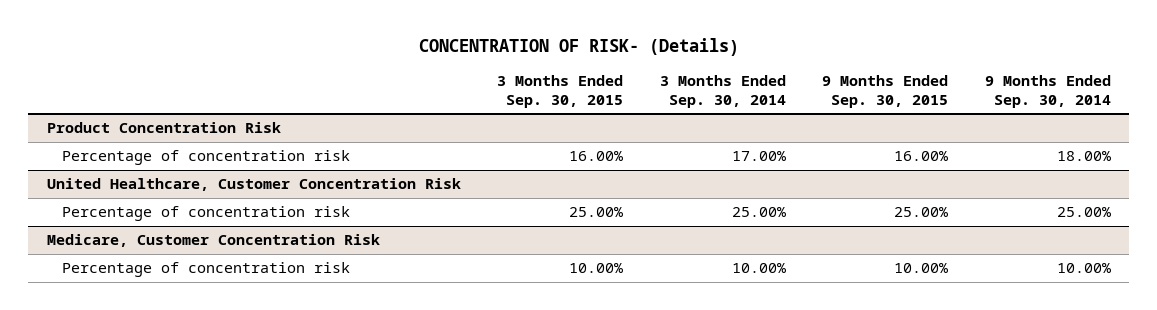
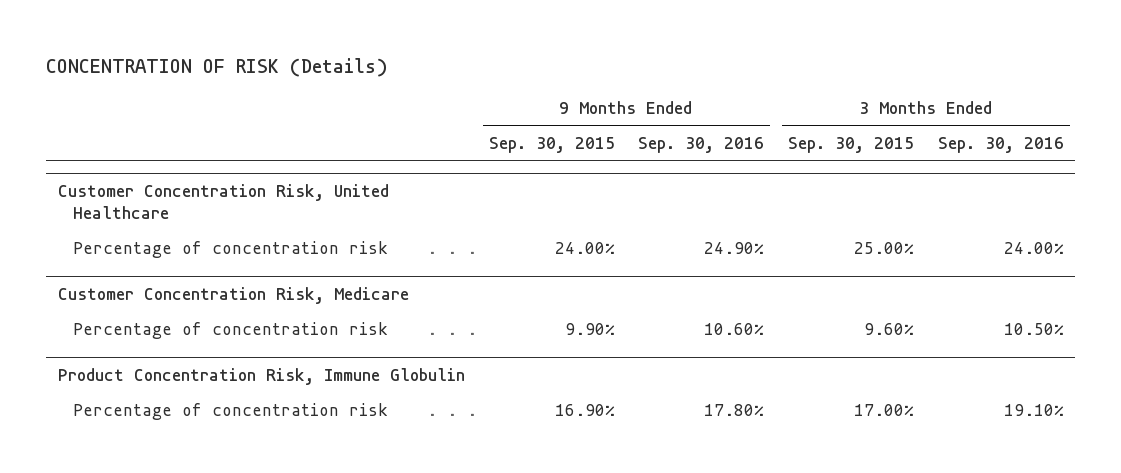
- CONCENTRATION OF RISK- (Details)
+ CONCENTRATION OF RISK (Details)
- | 3 Months Ended Sep. 30, 2015 | 3 Months Ended Sep. 30, 2014 | 9 Months Ended Sep. 30, 2015 | 9 Months Ended Sep. 30, 2014
+ | 9 Months Ended Sep. 30, 2015 | 9 Months Ended Sep. 30, 2016 | 3 Months Ended Sep. 30, 2015 | 3 Months Ended Sep. 30, 2016
- Product Concentration Risk
- Percentage of concentration risk | 16.00% | 17.00% | 16.00% | 18.00%
- United Healthcare, Customer Concentration Risk
- Percentage of concentration risk | 25.00% | 25.00% | 25.00% | 25.00%
- Medicare, Customer Concentration Risk
- Percentage of concentration risk | 10.00% | 10.00% | 10.00% | 10.00%
+ Customer Concentration Risk, United Healthcare
+ Percentage of concentration risk | 24.00% | 24.90% | 25.00% | 24.00%
+ Customer Concentration Risk, Medicare
+ Percentage of concentration risk | 9.90% | 10.60% | 9.60% | 10.50%
+ Product Concentration Risk, Immune Globulin
+ Percentage of concentration risk | 16.90% | 17.80% | 17.00% | 19.10%

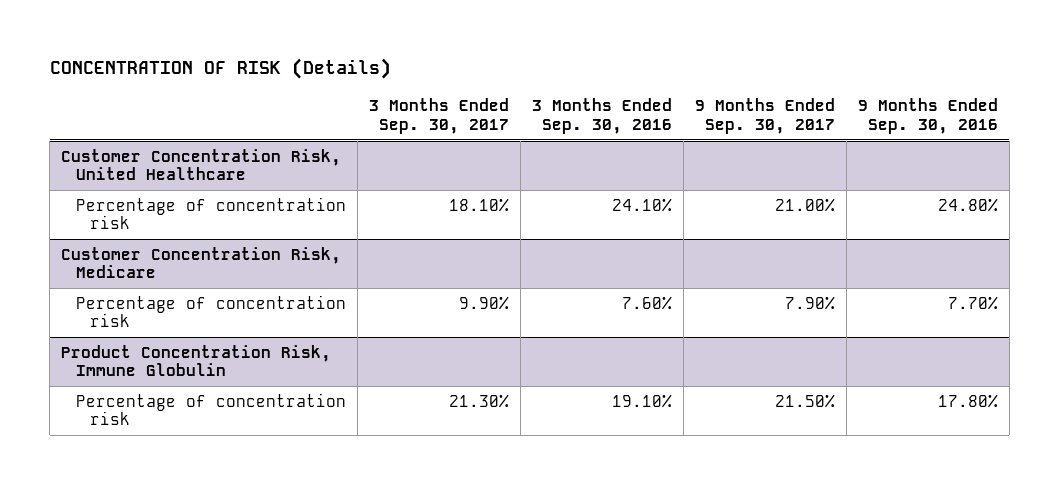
- | 9 Months Ended Sep. 30, 2015 | 9 Months Ended Sep. 30, 2016 | 3 Months Ended Sep. 30, 2015 | 3 Months Ended Sep. 30, 2016
+ | 3 Months Ended Sep. 30, 2017 | 3 Months Ended Sep. 30, 2016 | 9 Months Ended Sep. 30, 2017 | 9 Months Ended Sep. 30, 2016
@ Customer Concentration Risk, United Healthcare
- Percentage of concentration risk | 24.00% | 24.90% | 25.00% | 24.00%
+ Percentage of concentration risk | 18.10% | 24.10% | 21.00% | 24.80%
@ Customer Concentration Risk, Medicare
- Percentage of concentration risk | 9.90% | 10.60% | 9.60% | 10.50%
+ Percentage of concentration risk | 9.90% | 7.60% | 7.90% | 7.70%

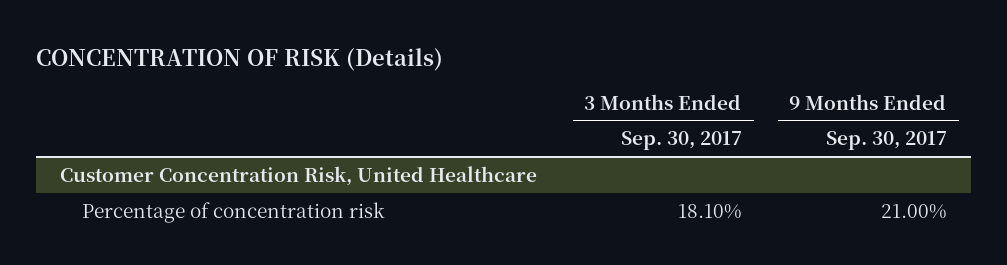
- | 3 Months Ended Sep. 30, 2017 | 3 Months Ended Sep. 30, 2016 | 9 Months Ended Sep. 30, 2017 | 9 Months Ended Sep. 30, 2016
+ | 3 Months Ended Sep. 30, 2017 | 9 Months Ended Sep. 30, 2017
- Customer Concentration Risk, Medicare
- Percentage of concentration risk | 9.90% | 7.60% | 7.90% | 7.70%
- Product Concentration Risk, Immune Globulin
- Percentage of concentration risk | 21.30% | 19.10% | 21.50% | 17.80%

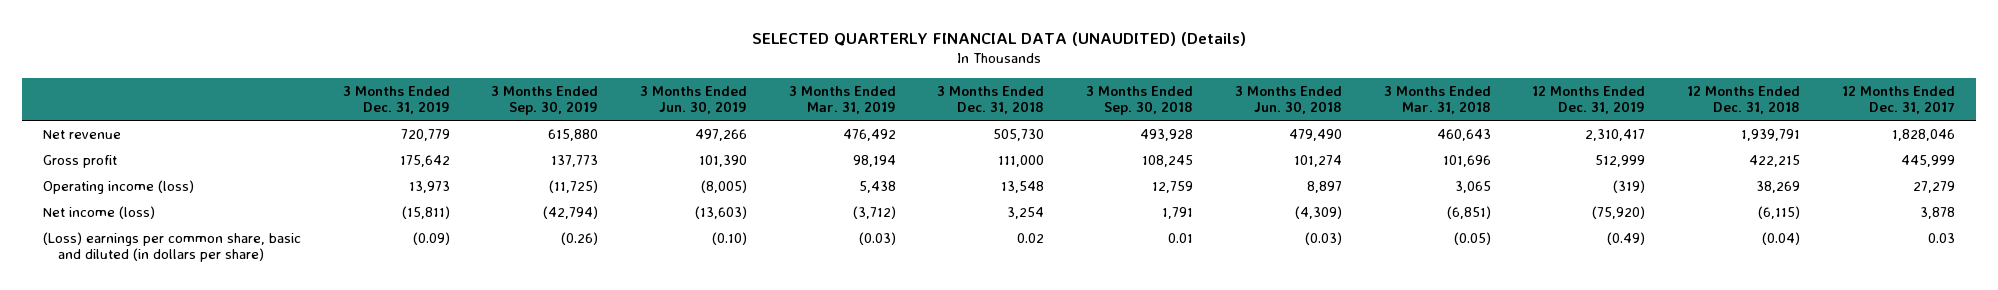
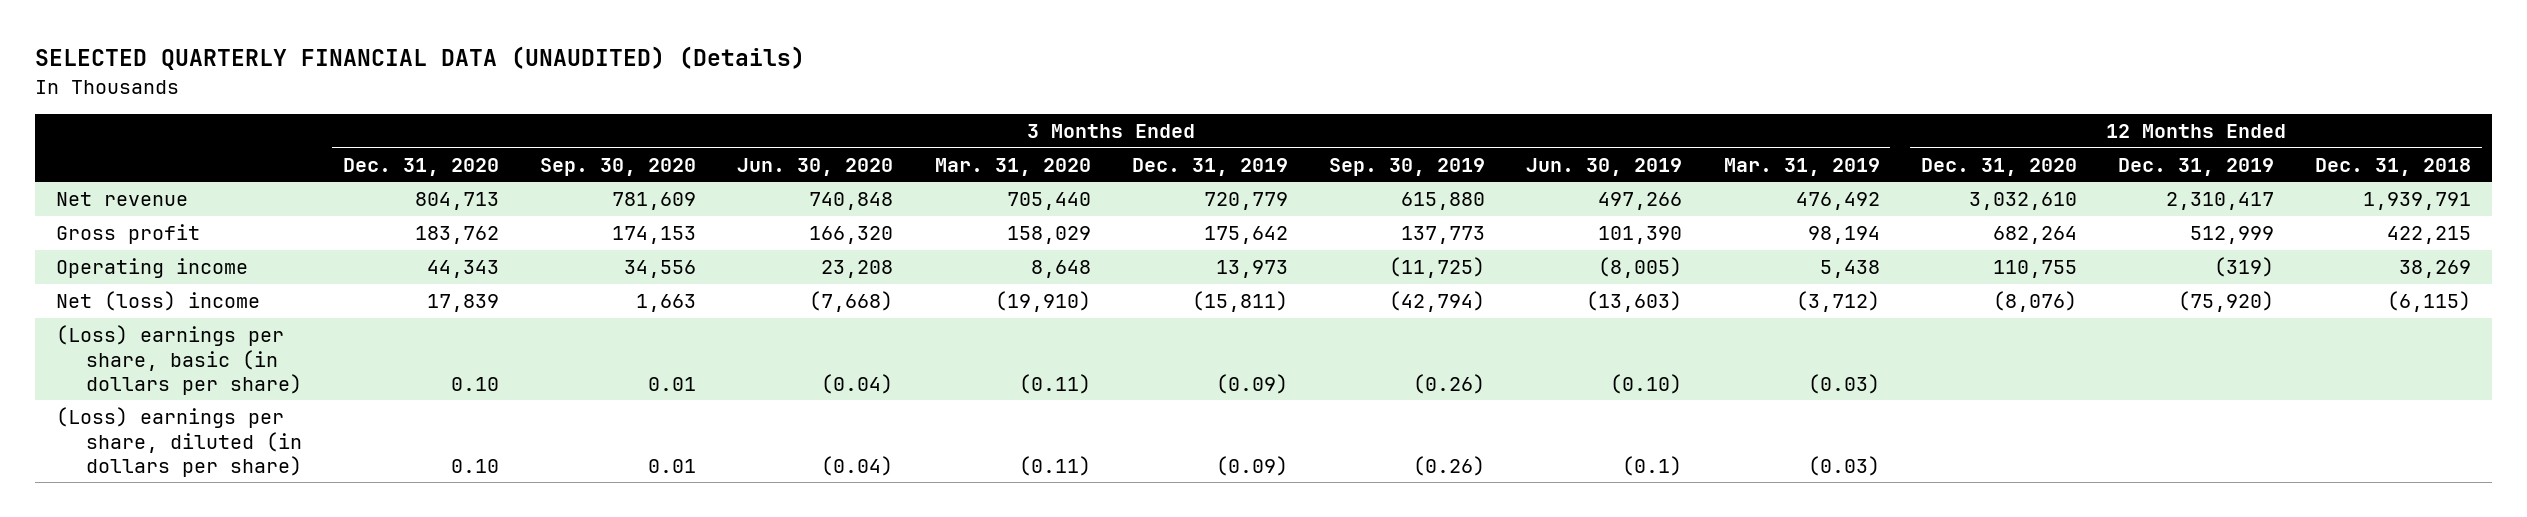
- | 3 Months Ended Dec. 31, 2019 | 3 Months Ended Sep. 30, 2019 | 3 Months Ended Jun. 30, 2019 | 3 Months Ended Mar. 31, 2019 | 3 Months Ended Dec. 31, 2018 | 3 Months Ended Sep. 30, 2018 | 3 Months Ended Jun. 30, 2018 | 3 Months Ended Mar. 31, 2018 | 12 Months Ended Dec. 31, 2019 | 12 Months Ended Dec. 31, 2018 | 12 Months Ended Dec. 31, 2017
+ | 3 Months Ended Dec. 31, 2020 | 3 Months Ended Sep. 30, 2020 | 3 Months Ended Jun. 30, 2020 | 3 Months Ended Mar. 31, 2020 | 3 Months Ended Dec. 31, 2019 | 3 Months Ended Sep. 30, 2019 | 3 Months Ended Jun. 30, 2019 | 3 Months Ended Mar. 31, 2019 | 12 Months Ended Dec. 31, 2020 | 12 Months Ended Dec. 31, 2019 | 12 Months Ended Dec. 31, 2018
- Operating income (loss) | 13,973 | (11,725) | (8,005) | 5,438 | 13,548 | 12,759 | 8,897 | 3,065 | (319) | 38,269 | 27,279
- Net income (loss) | (15,811) | (42,794) | (13,603) | (3,712) | 3,254 | 1,791 | (4,309) | (6,851) | (75,920) | (6,115) | 3,878
- (Loss) earnings per common share, basic and diluted (in dollars per share) | (0.09) | (0.26) | (0.10) | (0.03) | 0.02 | 0.01 | (0.03) | (0.05) | (0.49) | (0.04) | 0.03
+ Operating income | 44,343 | 34,556 | 23,208 | 8,648 | 13,973 | (11,725) | (8,005) | 5,438 | 110,755 | (319) | 38,269
+ Net (loss) income | 17,839 | 1,663 | (7,668) | (19,910) | (15,811) | (42,794) | (13,603) | (3,712) | (8,076) | (75,920) | (6,115)
+ (Loss) earnings per share, basic (in dollars per share) | 0.10 | 0.01 | (0.04) | (0.11) | (0.09) | (0.26) | (0.10) | (0.03) | | |
+ (Loss) earnings per share, diluted (in dollars per share) | 0.10 | 0.01 | (0.04) | (0.11) | (0.09) | (0.26) | (0.1) | (0.03) | | |

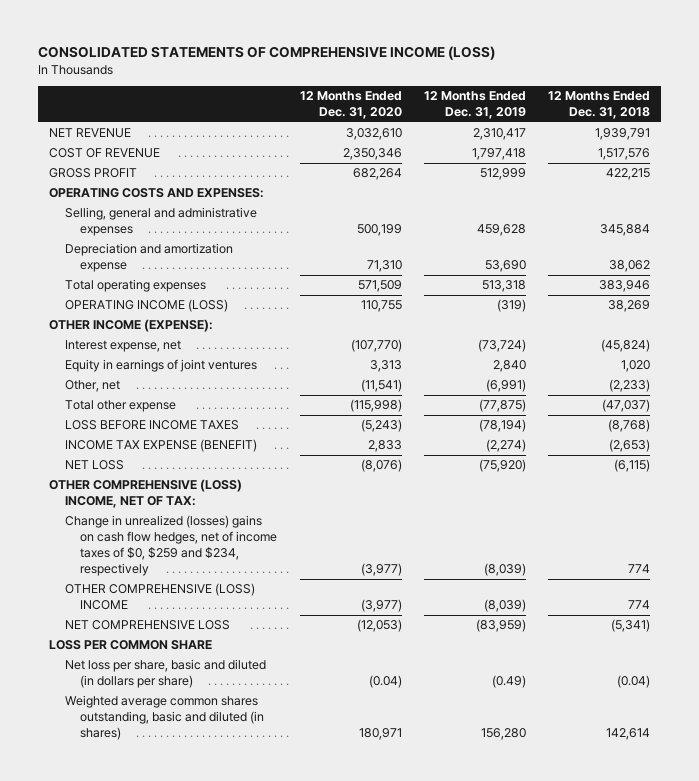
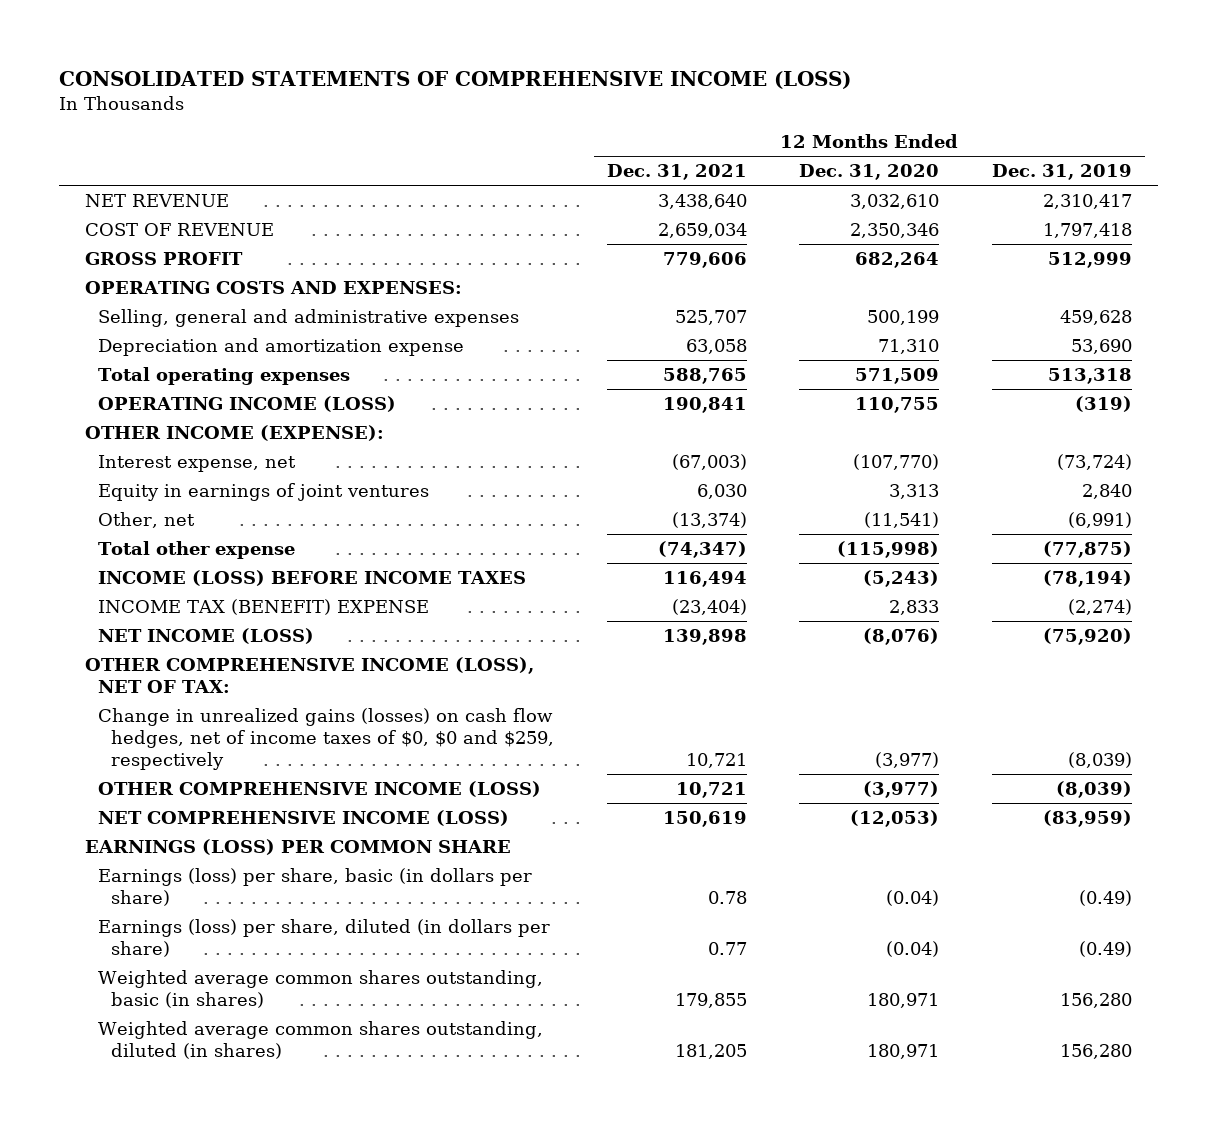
- | 12 Months Ended Dec. 31, 2020 | 12 Months Ended Dec. 31, 2019 | 12 Months Ended Dec. 31, 2018
+ | 12 Months Ended Dec. 31, 2021 | 12 Months Ended Dec. 31, 2020 | 12 Months Ended Dec. 31, 2019
- LOSS BEFORE INCOME TAXES | (5,243) | (78,194) | (8,768)
- INCOME TAX EXPENSE (BENEFIT) | 2,833 | (2,274) | (2,653)
- NET LOSS | (8,076) | (75,920) | (6,115)
- OTHER COMPREHENSIVE (LOSS) INCOME, NET OF TAX:
- Change in unrealized (losses) gains on cash flow hedges, net of income taxes of $0, $259 and $234, respectively | (3,977) | (8,039) | 774
- OTHER COMPREHENSIVE (LOSS) INCOME | (3,977) | (8,039) | 774
- NET COMPREHENSIVE LOSS | (12,053) | (83,959) | (5,341)
- LOSS PER COMMON SHARE
- Net loss per share, basic and diluted (in dollars per share) | (0.04) | (0.49) | (0.04)
- Weighted average common shares outstanding, basic and diluted (in shares) | 180,971 | 156,280 | 142,614
+ INCOME (LOSS) BEFORE INCOME TAXES | 116,494 | (5,243) | (78,194)
+ INCOME TAX (BENEFIT) EXPENSE | (23,404) | 2,833 | (2,274)
+ NET INCOME (LOSS) | 139,898 | (8,076) | (75,920)
+ OTHER COMPREHENSIVE INCOME (LOSS), NET OF TAX:
+ Change in unrealized gains (losses) on cash flow hedges, net of income taxes of $0, $0 and $259, respectively | 10,721 | (3,977) | (8,039)
+ OTHER COMPREHENSIVE INCOME (LOSS) | 10,721 | (3,977) | (8,039)
+ NET COMPREHENSIVE INCOME (LOSS) | 150,619 | (12,053) | (83,959)
+ EARNINGS (LOSS) PER COMMON SHARE
+ Earnings (loss) per share, basic (in dollars per share) | 0.78 | (0.04) | (0.49)
+ Earnings (loss) per share, diluted (in dollars per share) | 0.77 | (0.04) | (0.49)
+ Weighted average common shares outstanding, basic (in shares) | 179,855 | 180,971 | 156,280
+ Weighted average common shares outstanding, diluted (in shares) | 181,205 | 180,971 | 156,280

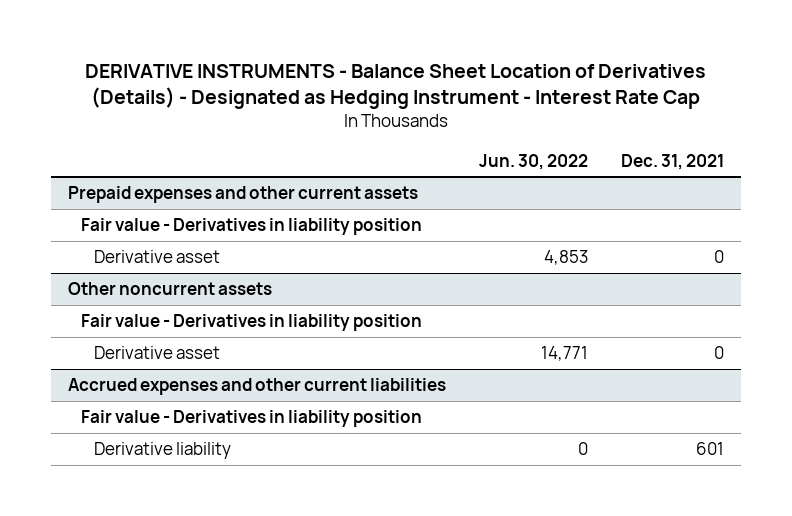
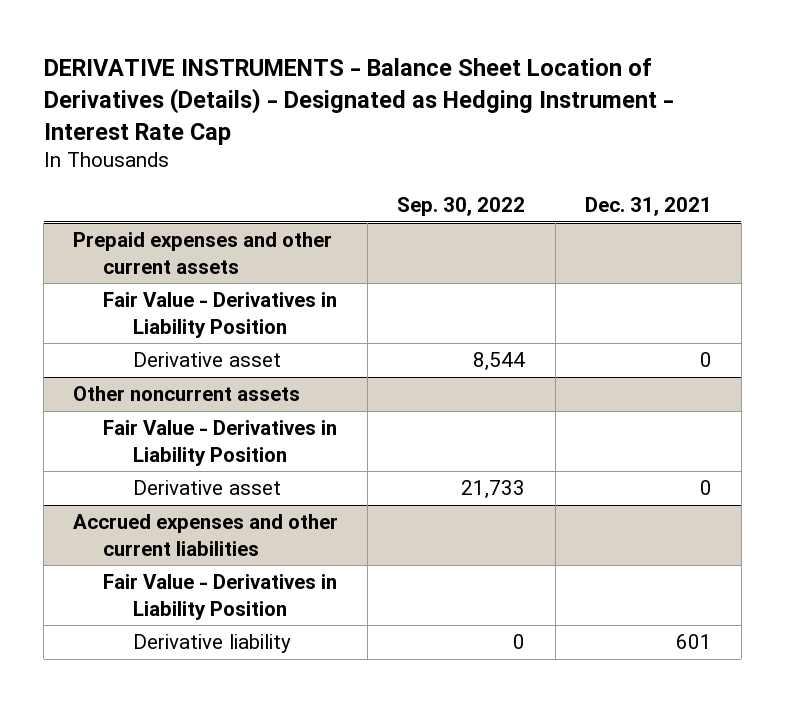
- | Jun. 30, 2022 | Dec. 31, 2021
+ | Sep. 30, 2022 | Dec. 31, 2021
@ Prepaid expenses and other current assets
- Fair value - Derivatives in liability position
+ Fair Value - Derivatives in Liability Position
@ Other noncurrent assets
- Fair value - Derivatives in liability position
+ Fair Value - Derivatives in Liability Position
@ Accrued expenses and other current liabilities
- Fair value - Derivatives in liability position
+ Fair Value - Derivatives in Liability Position

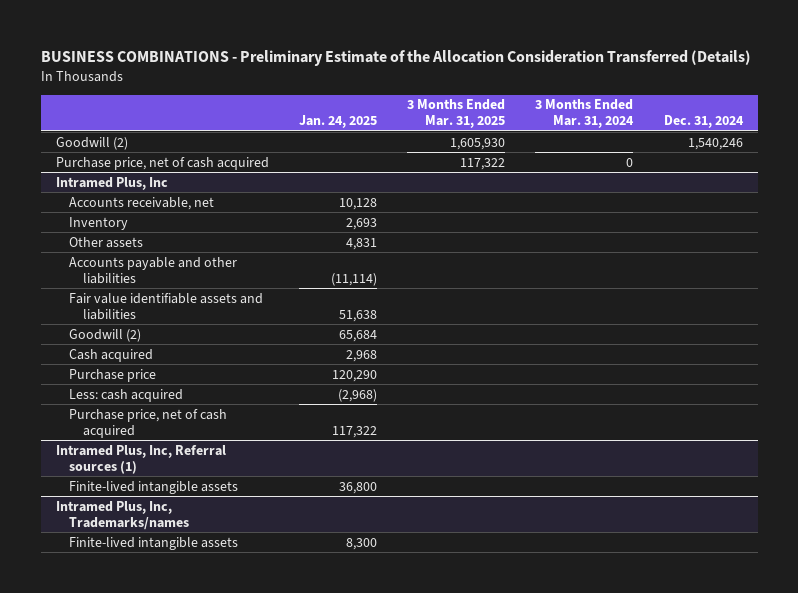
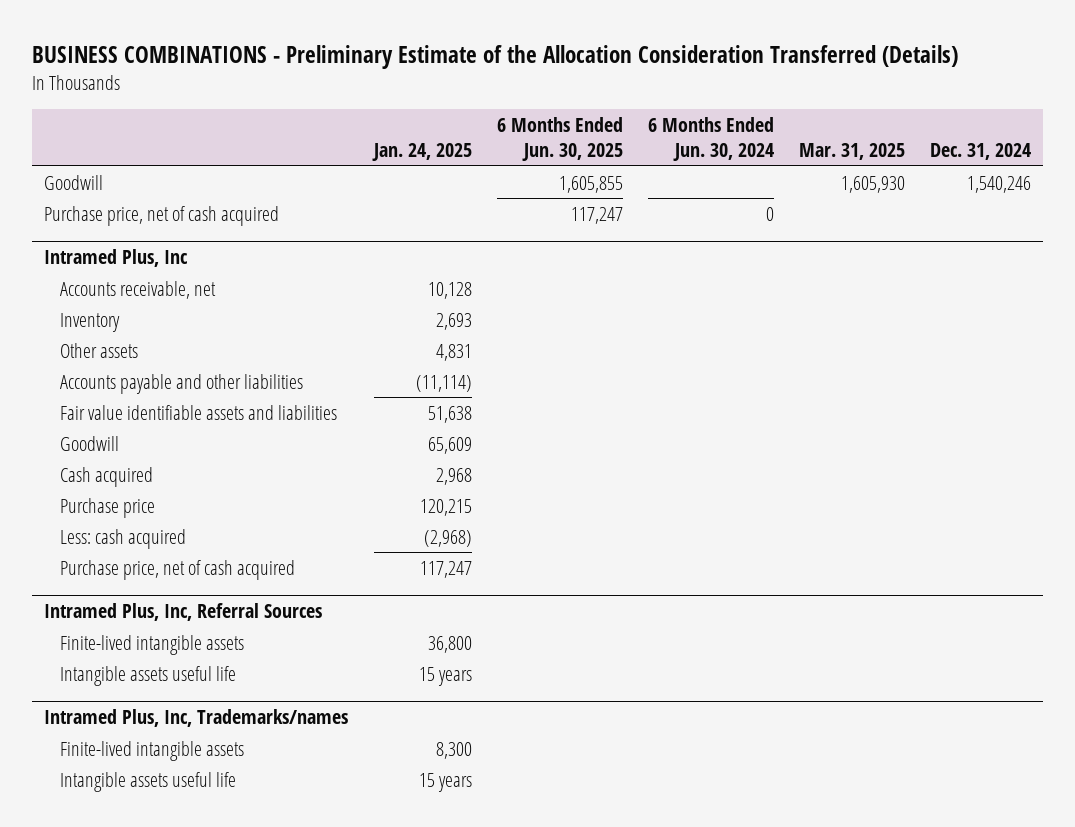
- | Jan. 24, 2025 | 3 Months Ended Mar. 31, 2025 | 3 Months Ended Mar. 31, 2024 | Dec. 31, 2024
+ | Jan. 24, 2025 | 6 Months Ended Jun. 30, 2025 | 6 Months Ended Jun. 30, 2024 | Mar. 31, 2025 | Dec. 31, 2024
- Goodwill (2) | | 1,605,930 | | 1,540,246
+ Goodwill | | 1,605,855 | | 1,605,930 | 1,540,246
@ Intramed Plus, Inc
- Goodwill (2) | 65,684 | | |
+ Goodwill | 65,609 | | | |
- Purchase price | 120,290 | | |
+ Purchase price | 120,215 | | | |
- Purchase price, net of cash acquired | 117,322 | | |
- Intramed Plus, Inc, Referral sources (1)
@ Intramed Plus, Inc
+ Purchase price, net of cash acquired | 117,247 | | | |
+ Intramed Plus, Inc, Referral Sources
+ Intangible assets useful life | 15 years | | | |
@ Intramed Plus, Inc, Trademarks/names
+ Intangible assets useful life | 15 years | | | |

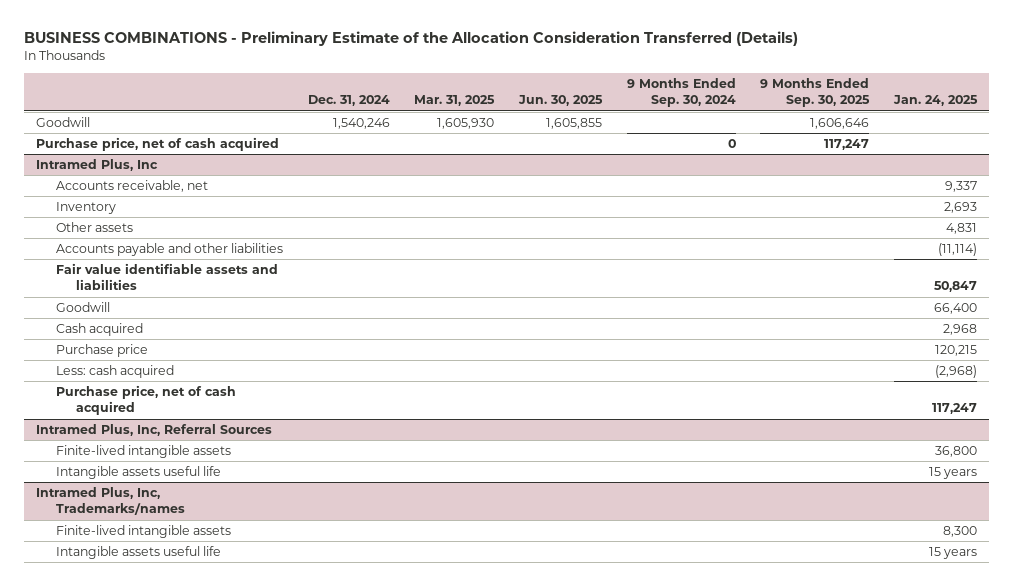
- | Jan. 24, 2025 | 6 Months Ended Jun. 30, 2025 | 6 Months Ended Jun. 30, 2024 | Mar. 31, 2025 | Dec. 31, 2024
+ | Dec. 31, 2024 | Mar. 31, 2025 | Jun. 30, 2025 | 9 Months Ended Sep. 30, 2024 | 9 Months Ended Sep. 30, 2025 | Jan. 24, 2025
@ Intramed Plus, Inc
- Accounts receivable, net | 10,128 | | | |
+ Accounts receivable, net | | | | | | 9,337
- Fair value identifiable assets and liabilities | 51,638 | | | |
- Goodwill | 65,609 | | | |
+ Fair value identifiable assets and liabilities | | | | | | 50,847
+ Goodwill | | | | | | 66,400

